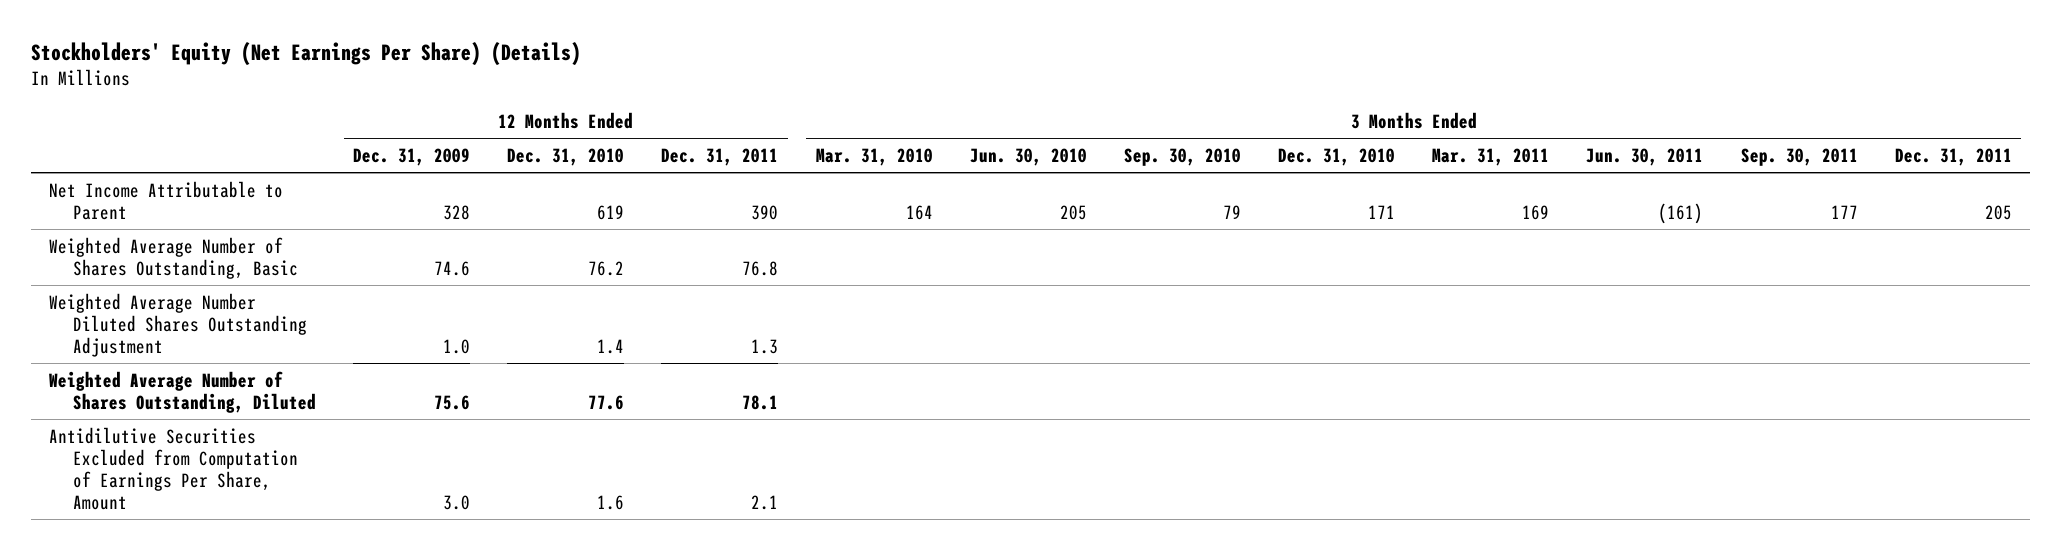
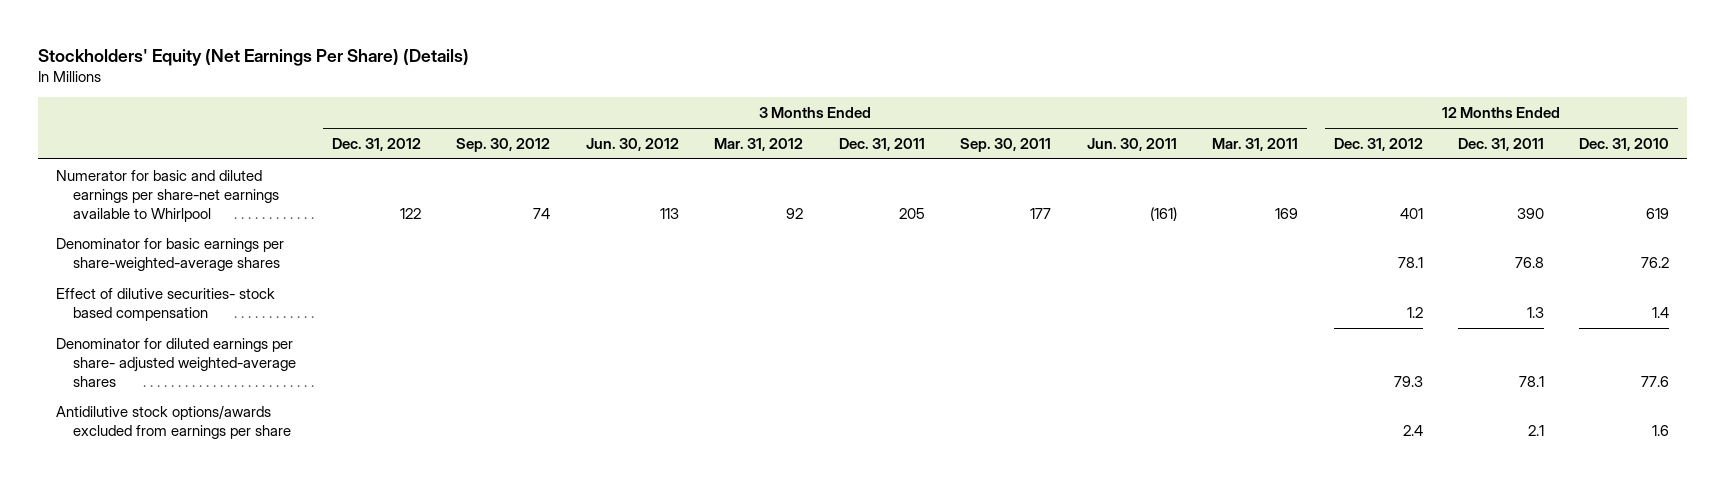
- | 12 Months Ended Dec. 31, 2009 | 12 Months Ended Dec. 31, 2010 | 12 Months Ended Dec. 31, 2011 | 3 Months Ended Mar. 31, 2010 | 3 Months Ended Jun. 30, 2010 | 3 Months Ended Sep. 30, 2010 | 3 Months Ended Dec. 31, 2010 | 3 Months Ended Mar. 31, 2011 | 3 Months Ended Jun. 30, 2011 | 3 Months Ended Sep. 30, 2011 | 3 Months Ended Dec. 31, 2011
+ | 3 Months Ended Dec. 31, 2012 | 3 Months Ended Sep. 30, 2012 | 3 Months Ended Jun. 30, 2012 | 3 Months Ended Mar. 31, 2012 | 3 Months Ended Dec. 31, 2011 | 3 Months Ended Sep. 30, 2011 | 3 Months Ended Jun. 30, 2011 | 3 Months Ended Mar. 31, 2011 | 12 Months Ended Dec. 31, 2012 | 12 Months Ended Dec. 31, 2011 | 12 Months Ended Dec. 31, 2010
- Net Income Attributable to Parent | 328 | 619 | 390 | 164 | 205 | 79 | 171 | 169 | (161) | 177 | 205
- Weighted Average Number of Shares Outstanding, Basic | 74.6 | 76.2 | 76.8 | | | | | | | |
- Weighted Average Number Diluted Shares Outstanding Adjustment | 1.0 | 1.4 | 1.3 | | | | | | | |
- Weighted Average Number of Shares Outstanding, Diluted | 75.6 | 77.6 | 78.1 | | | | | | | |
- Antidilutive Securities Excluded from Computation of Earnings Per Share, Amount | 3.0 | 1.6 | 2.1 | | | | | | | |
+ Numerator for basic and diluted earnings per share-net earnings available to Whirlpool | 122 | 74 | 113 | 92 | 205 | 177 | (161) | 169 | 401 | 390 | 619
+ Denominator for basic earnings per share-weighted-average shares | | | | | | | | | 78.1 | 76.8 | 76.2
+ Effect of dilutive securities- stock based compensation | | | | | | | | | 1.2 | 1.3 | 1.4
+ Denominator for diluted earnings per share- adjusted weighted-average shares | | | | | | | | | 79.3 | 78.1 | 77.6
+ Antidilutive stock options/awards excluded from earnings per share | | | | | | | | | 2.4 | 2.1 | 1.6

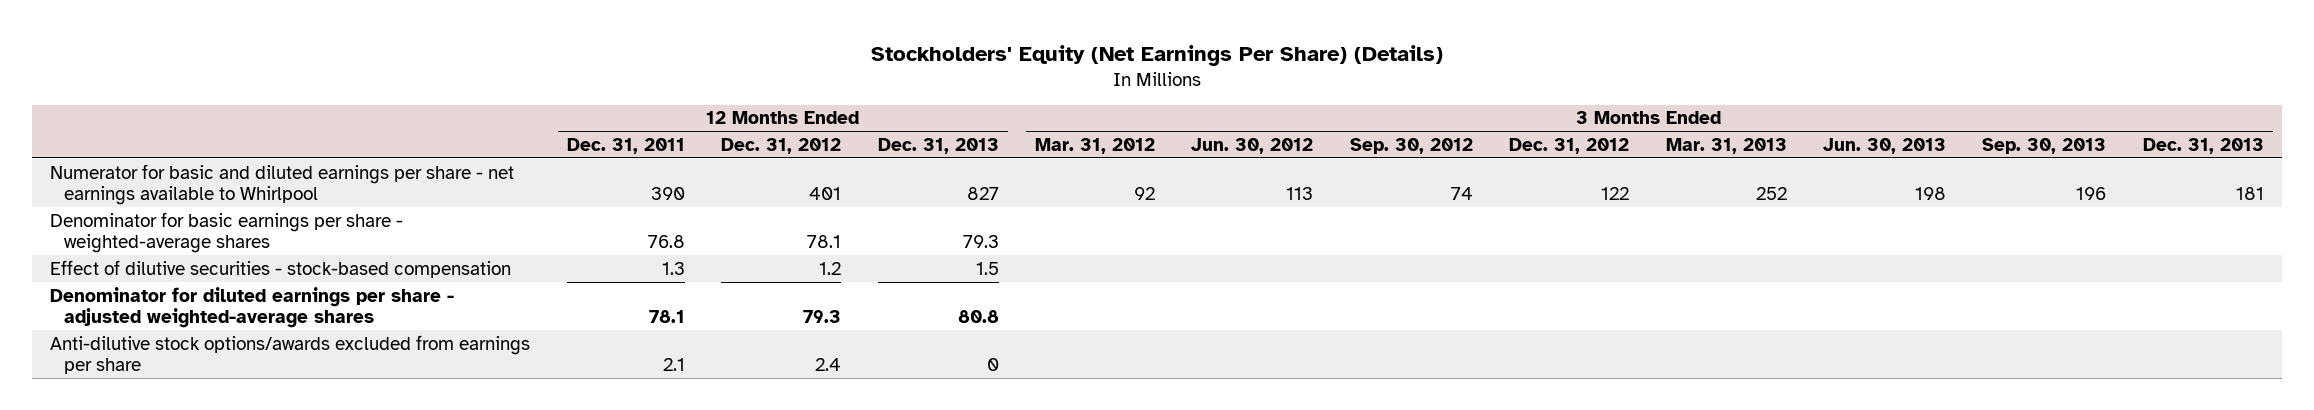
- | 3 Months Ended Dec. 31, 2012 | 3 Months Ended Sep. 30, 2012 | 3 Months Ended Jun. 30, 2012 | 3 Months Ended Mar. 31, 2012 | 3 Months Ended Dec. 31, 2011 | 3 Months Ended Sep. 30, 2011 | 3 Months Ended Jun. 30, 2011 | 3 Months Ended Mar. 31, 2011 | 12 Months Ended Dec. 31, 2012 | 12 Months Ended Dec. 31, 2011 | 12 Months Ended Dec. 31, 2010
+ | 12 Months Ended Dec. 31, 2011 | 12 Months Ended Dec. 31, 2012 | 12 Months Ended Dec. 31, 2013 | 3 Months Ended Mar. 31, 2012 | 3 Months Ended Jun. 30, 2012 | 3 Months Ended Sep. 30, 2012 | 3 Months Ended Dec. 31, 2012 | 3 Months Ended Mar. 31, 2013 | 3 Months Ended Jun. 30, 2013 | 3 Months Ended Sep. 30, 2013 | 3 Months Ended Dec. 31, 2013
- Numerator for basic and diluted earnings per share-net earnings available to Whirlpool | 122 | 74 | 113 | 92 | 205 | 177 | (161) | 169 | 401 | 390 | 619
- Denominator for basic earnings per share-weighted-average shares | | | | | | | | | 78.1 | 76.8 | 76.2
- Effect of dilutive securities- stock based compensation | | | | | | | | | 1.2 | 1.3 | 1.4
- Denominator for diluted earnings per share- adjusted weighted-average shares | | | | | | | | | 79.3 | 78.1 | 77.6
- Antidilutive stock options/awards excluded from earnings per share | | | | | | | | | 2.4 | 2.1 | 1.6
+ Numerator for basic and diluted earnings per share - net earnings available to Whirlpool | 390 | 401 | 827 | 92 | 113 | 74 | 122 | 252 | 198 | 196 | 181
+ Denominator for basic earnings per share - weighted-average shares | 76.8 | 78.1 | 79.3 | | | | | | | |
+ Effect of dilutive securities - stock-based compensation | 1.3 | 1.2 | 1.5 | | | | | | | |
+ Denominator for diluted earnings per share - adjusted weighted-average shares | 78.1 | 79.3 | 80.8 | | | | | | | |
+ Anti-dilutive stock options/awards excluded from earnings per share | 2.1 | 2.4 | 0 | | | | | | | |

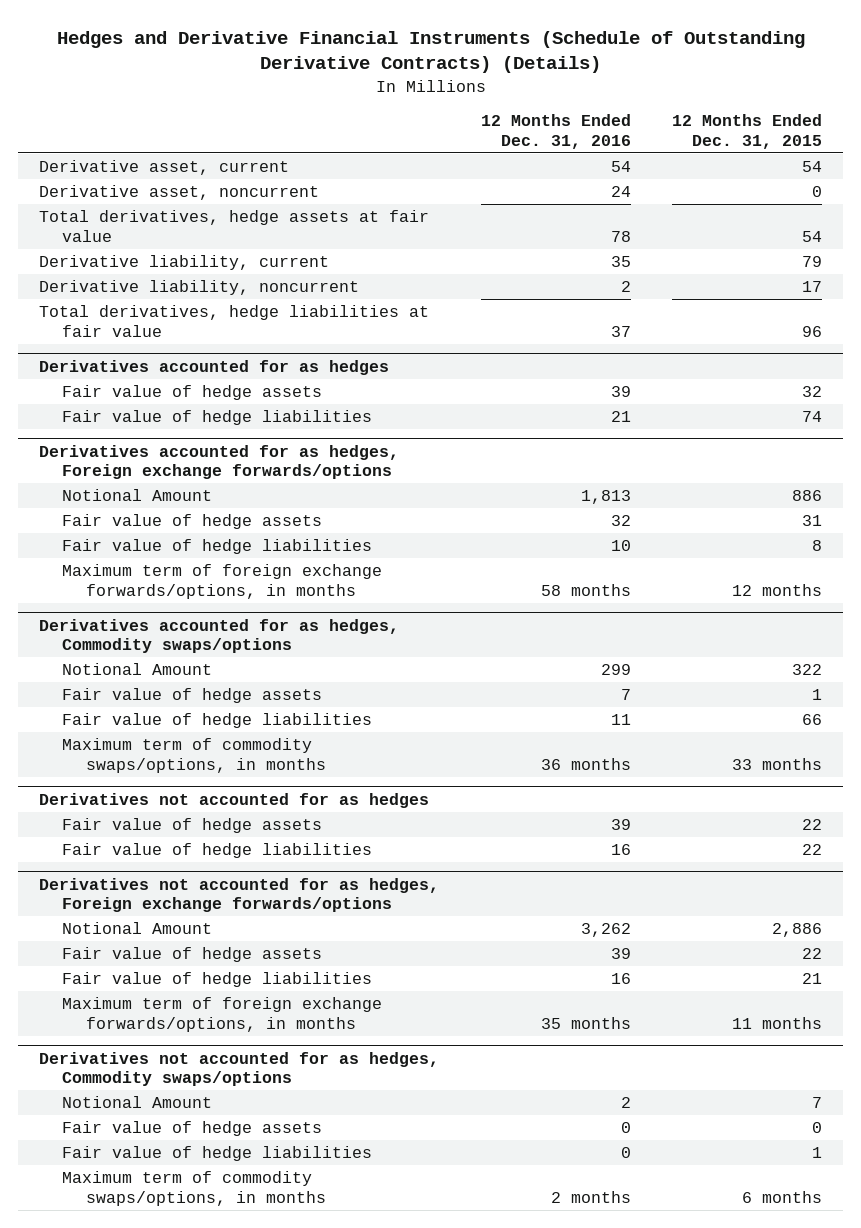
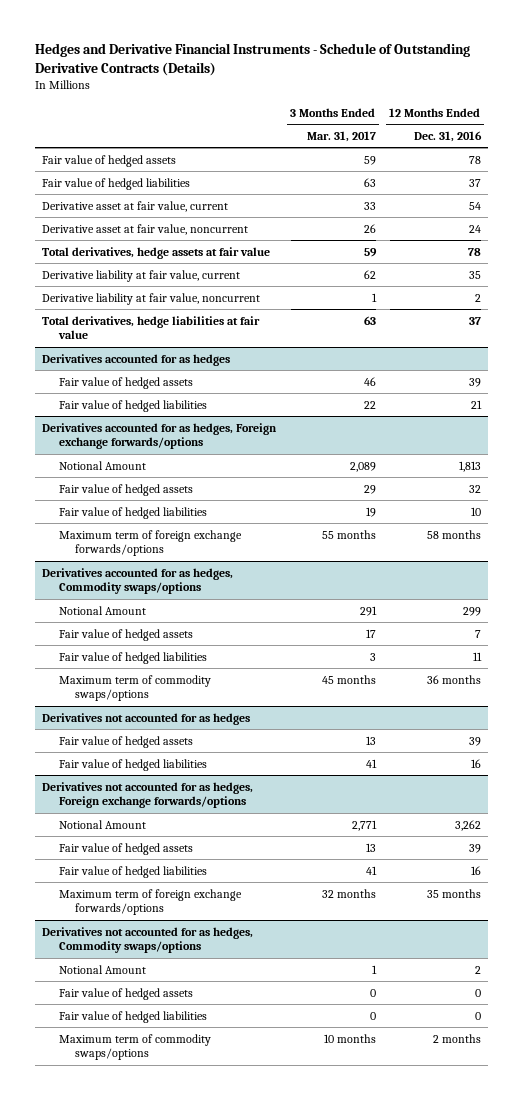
- Hedges and Derivative Financial Instruments (Schedule of Outstanding Derivative Contracts) (Details)
+ Hedges and Derivative Financial Instruments - Schedule of Outstanding Derivative Contracts (Details)
- | 12 Months Ended Dec. 31, 2016 | 12 Months Ended Dec. 31, 2015
+ | 3 Months Ended Mar. 31, 2017 | 12 Months Ended Dec. 31, 2016
- Derivative asset, current | 54 | 54
- Derivative asset, noncurrent | 24 | 0
+ Fair value of hedged assets | 59 | 78
+ Fair value of hedged liabilities | 63 | 37
+ Derivative asset at fair value, current | 33 | 54
+ Derivative asset at fair value, noncurrent | 26 | 24
- Derivative liability, current | 35 | 79
- Derivative liability, noncurrent | 2 | 17
+ Derivative liability at fair value, current | 62 | 35
+ Derivative liability at fair value, noncurrent | 1 | 2
@ Derivatives accounted for as hedges
- Fair value of hedge assets | 39 | 32
- Fair value of hedge liabilities | 21 | 74
+ Fair value of hedged assets | 46 | 39
+ Fair value of hedged liabilities | 22 | 21
@ Derivatives accounted for as hedges, Foreign exchange forwards/options
- Fair value of hedge assets | 32 | 31
- Fair value of hedge liabilities | 10 | 8
- Maximum term of foreign exchange forwards/options, in months | 58 months | 12 months
+ Fair value of hedged assets | 29 | 32
+ Fair value of hedged liabilities | 19 | 10
+ Maximum term of foreign exchange forwards/options | 55 months | 58 months
@ Derivatives accounted for as hedges, Commodity swaps/options
- Fair value of hedge assets | 7 | 1
- Fair value of hedge liabilities | 11 | 66
- Maximum term of commodity swaps/options, in months | 36 months | 33 months
+ Fair value of hedged assets | 17 | 7
+ Fair value of hedged liabilities | 3 | 11
+ Maximum term of commodity swaps/options | 45 months | 36 months
@ Derivatives not accounted for as hedges
- Fair value of hedge assets | 39 | 22
- Fair value of hedge liabilities | 16 | 22
+ Fair value of hedged assets | 13 | 39
+ Fair value of hedged liabilities | 41 | 16
@ Derivatives not accounted for as hedges, Foreign exchange forwards/options
- Fair value of hedge assets | 39 | 22
- Fair value of hedge liabilities | 16 | 21
- Maximum term of foreign exchange forwards/options, in months | 35 months | 11 months
+ Fair value of hedged assets | 13 | 39
+ Fair value of hedged liabilities | 41 | 16
+ Maximum term of foreign exchange forwards/options | 32 months | 35 months
@ Derivatives not accounted for as hedges, Commodity swaps/options
- Fair value of hedge assets | 0 | 0
- Fair value of hedge liabilities | 0 | 1
- Maximum term of commodity swaps/options, in months | 2 months | 6 months
+ Fair value of hedged assets | 0 | 0
+ Fair value of hedged liabilities | 0 | 0
+ Maximum term of commodity swaps/options | 10 months | 2 months

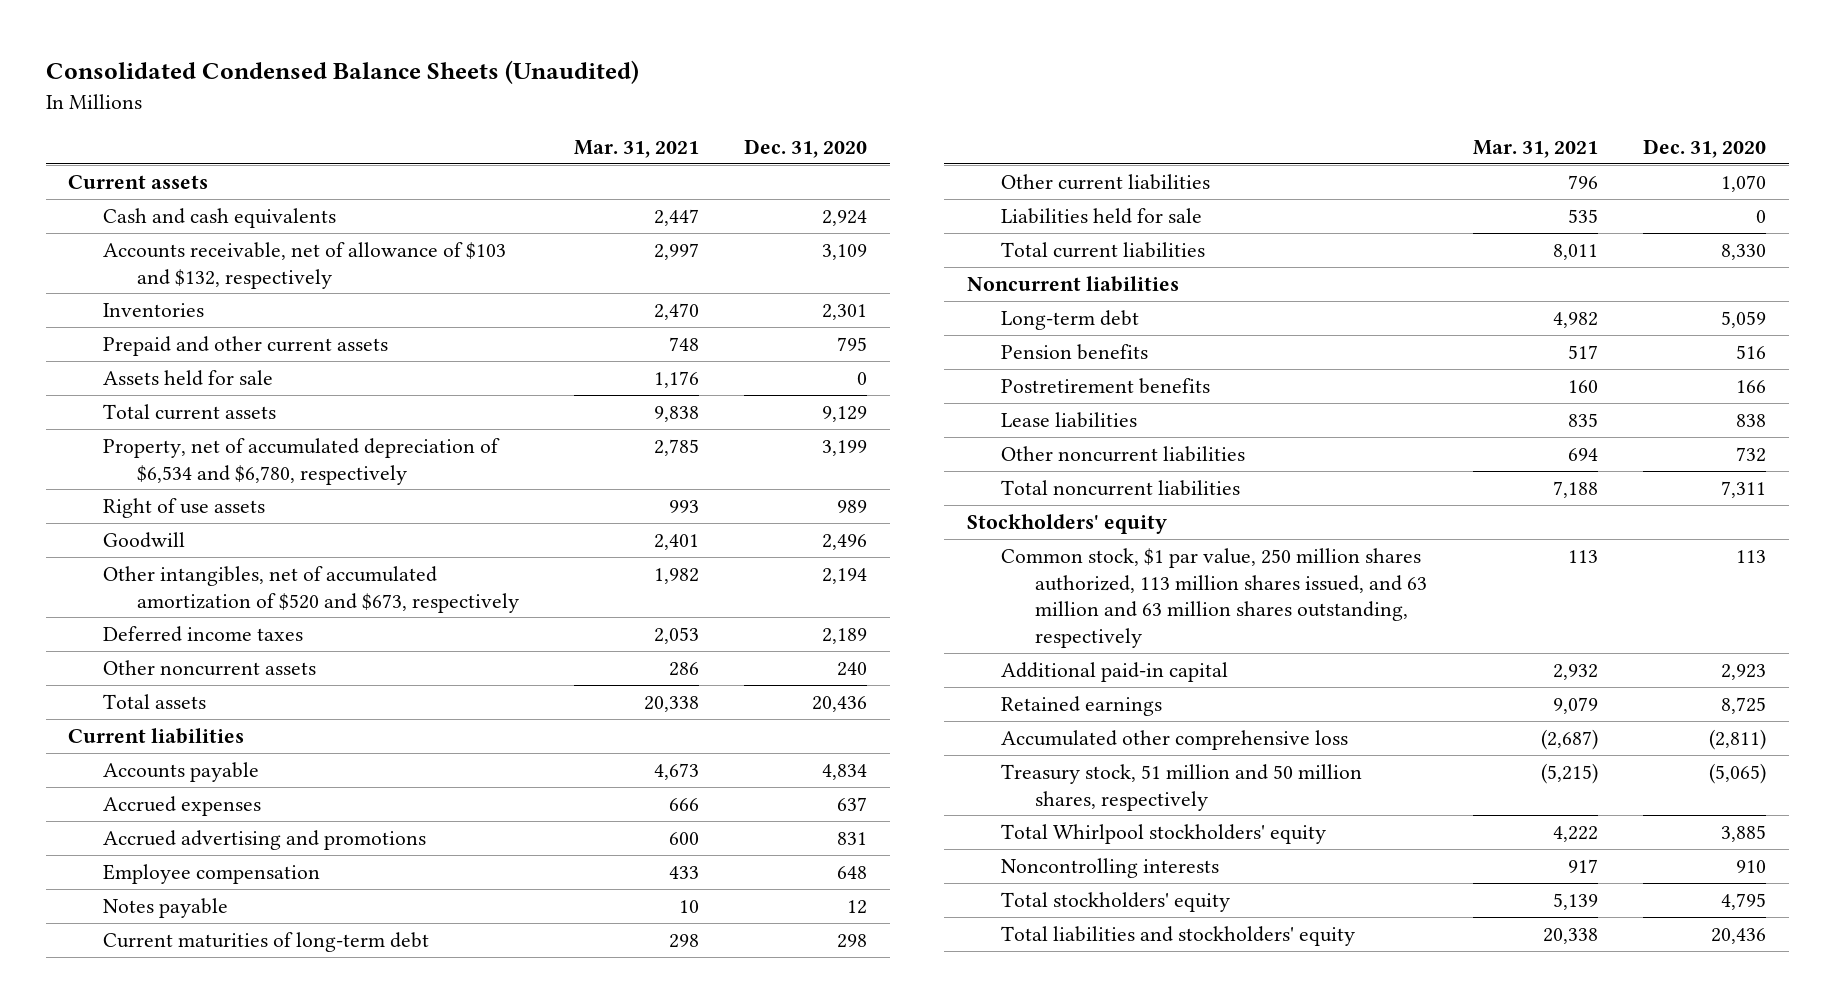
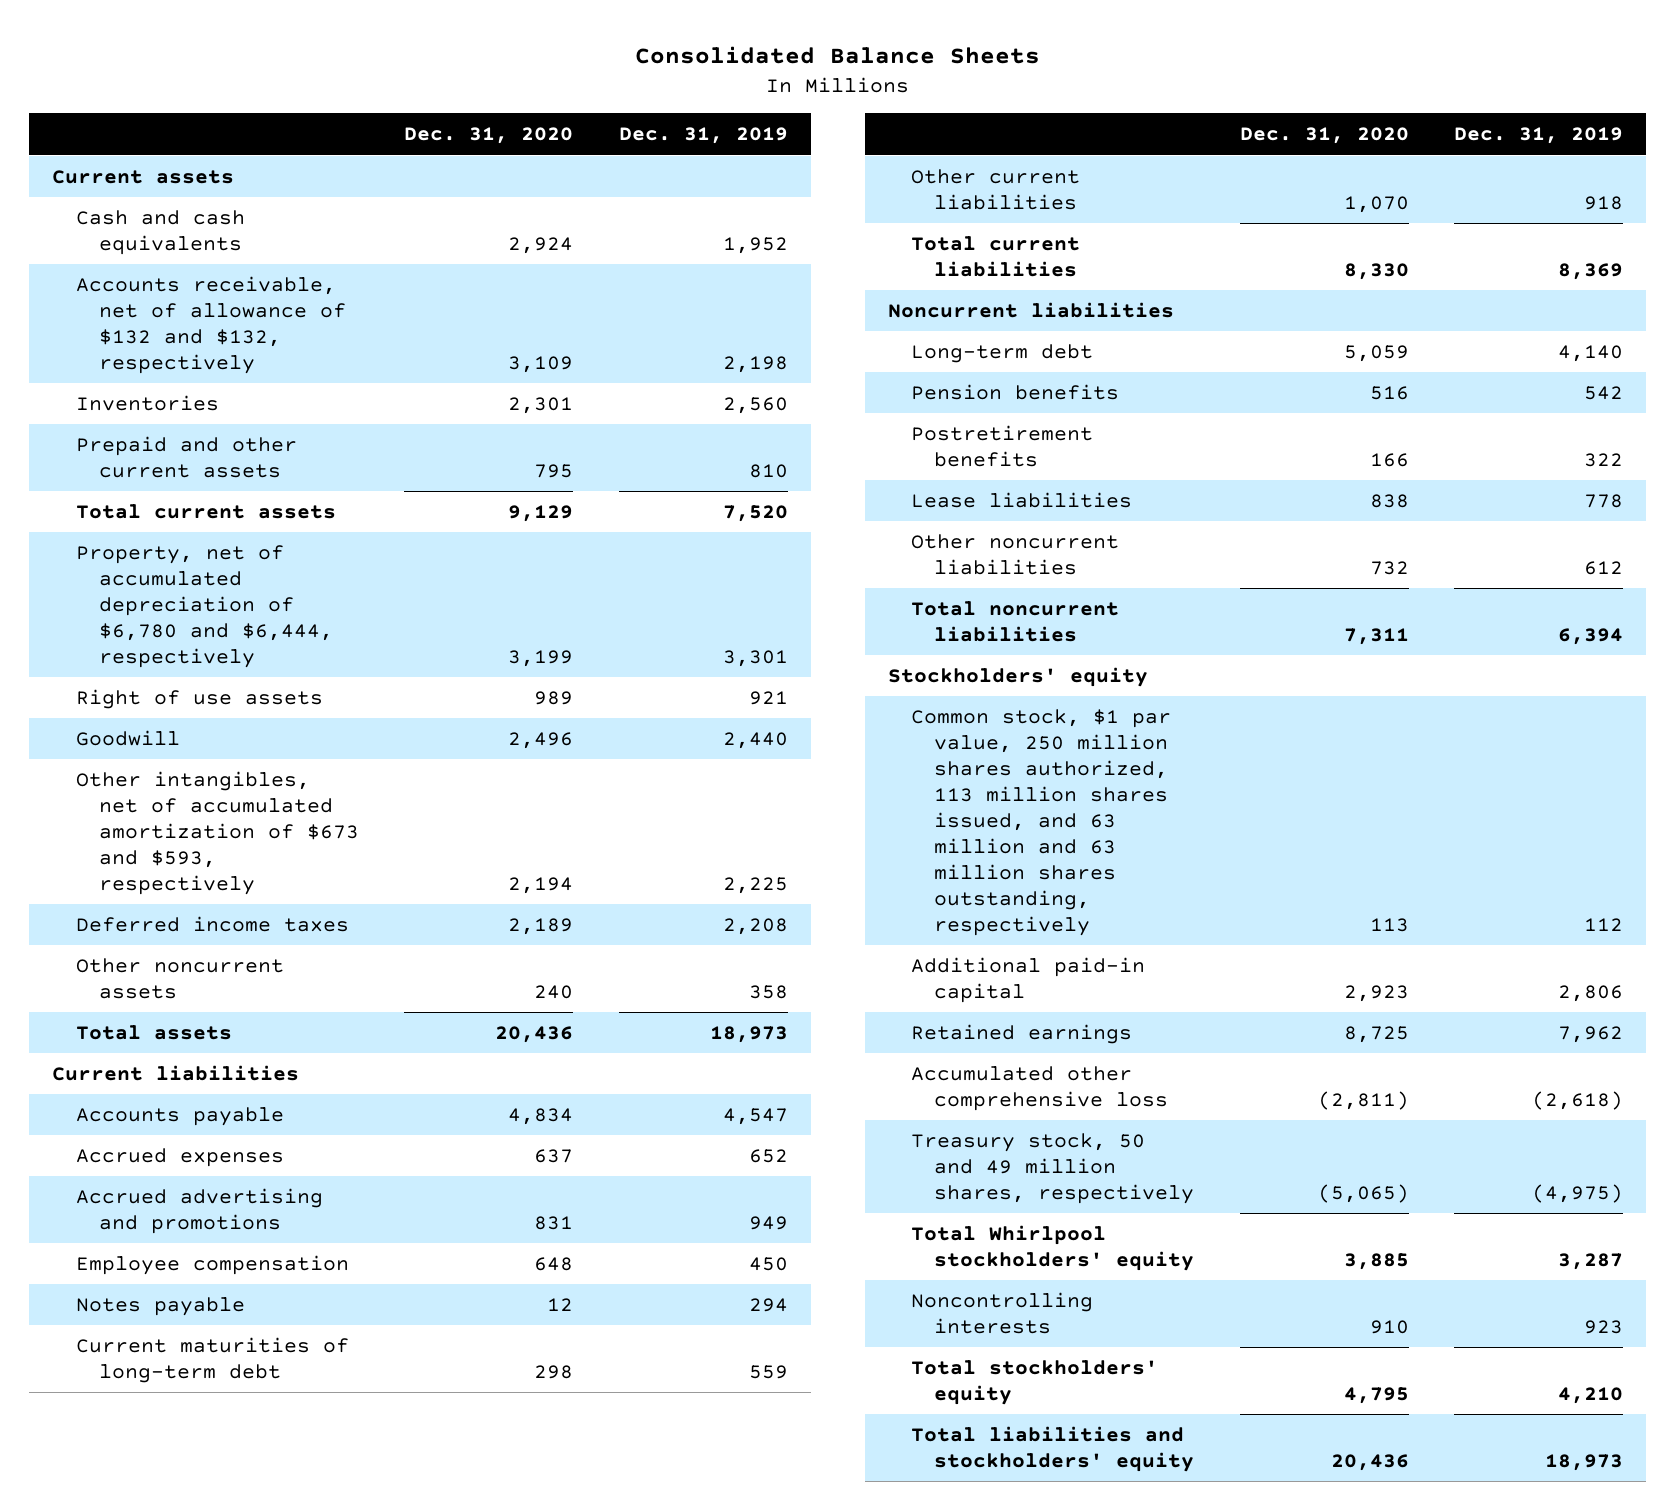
- Consolidated Condensed Balance Sheets (Unaudited)
+ Consolidated Balance Sheets
- | Mar. 31, 2021 | Dec. 31, 2020
+ | Dec. 31, 2020 | Dec. 31, 2019
- Accounts receivable, net of allowance of $103 and $132, respectively | 2,997 | 3,109
+ Accounts receivable, net of allowance of $132 and $132, respectively | 3,109 | 2,198
- Assets held for sale | 1,176 | 0
- Property, net of accumulated depreciation of $6,534 and $6,780, respectively | 2,785 | 3,199
+ Property, net of accumulated depreciation of $6,780 and $6,444, respectively | 3,199 | 3,301
- Other intangibles, net of accumulated amortization of $520 and $673, respectively | 1,982 | 2,194
+ Other intangibles, net of accumulated amortization of $673 and $593, respectively | 2,194 | 2,225
- Liabilities held for sale | 535 | 0
- Treasury stock, 51 million and 50 million shares, respectively | (5,215) | (5,065)
+ Treasury stock, 50 and 49 million shares, respectively | (5,065) | (4,975)

